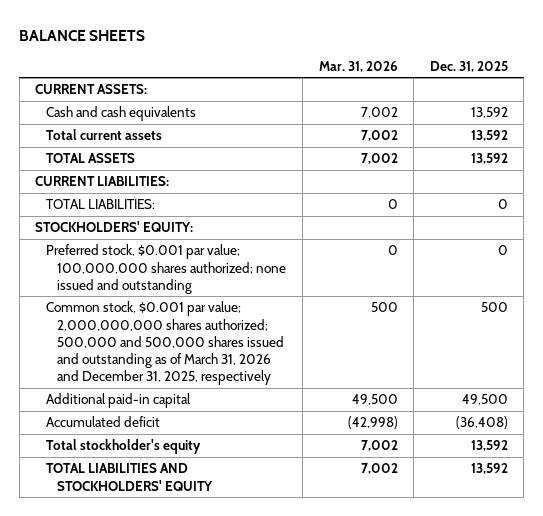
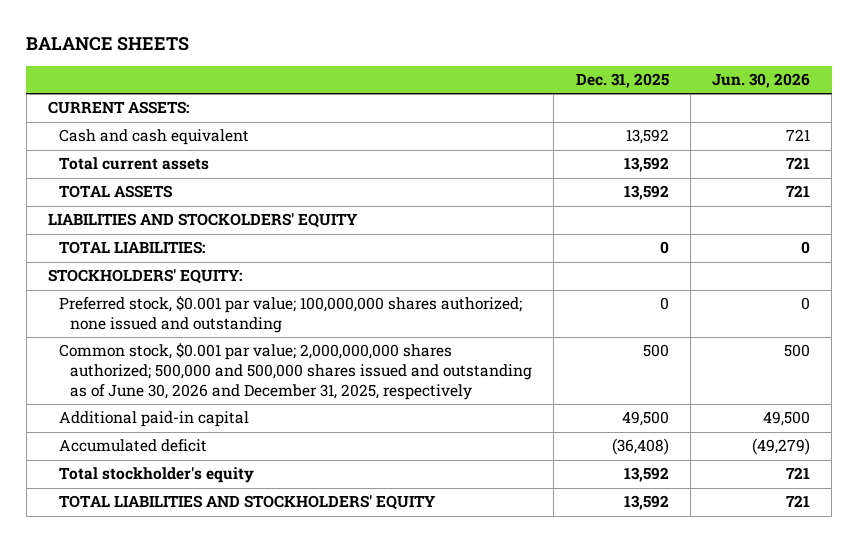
- | Mar. 31, 2026 | Dec. 31, 2025
+ | Dec. 31, 2025 | Jun. 30, 2026
- Cash and cash equivalents | 7,002 | 13,592
+ Cash and cash equivalent | 13,592 | 721
- CURRENT LIABILITIES:
+ LIABILITIES AND STOCKOLDERS' EQUITY
- Common stock, $0.001 par value; 2,000,000,000 shares authorized; 500,000 and 500,000 shares issued and outstanding as of March 31, 2026 and December 31, 2025, respectively | 500 | 500
+ Common stock, $0.001 par value; 2,000,000,000 shares authorized; 500,000 and 500,000 shares issued and outstanding as of June 30, 2026 and December 31, 2025, respectively | 500 | 500

